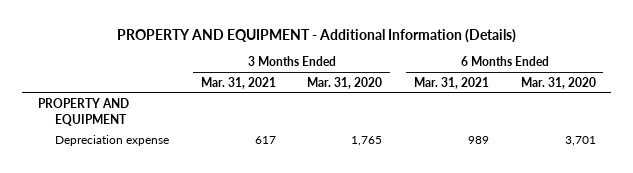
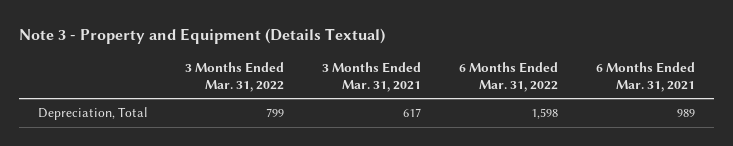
- PROPERTY AND EQUIPMENT - Additional Information (Details)
+ Note 3 - Property and Equipment (Details Textual)
- | 3 Months Ended Mar. 31, 2021 | 3 Months Ended Mar. 31, 2020 | 6 Months Ended Mar. 31, 2021 | 6 Months Ended Mar. 31, 2020
+ | 3 Months Ended Mar. 31, 2022 | 3 Months Ended Mar. 31, 2021 | 6 Months Ended Mar. 31, 2022 | 6 Months Ended Mar. 31, 2021
- PROPERTY AND EQUIPMENT
- Depreciation expense | 617 | 1,765 | 989 | 3,701
+ Depreciation, Total | 799 | 617 | 1,598 | 989

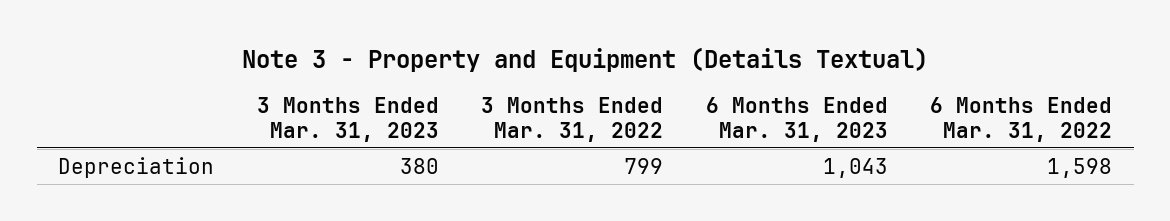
- | 3 Months Ended Mar. 31, 2022 | 3 Months Ended Mar. 31, 2021 | 6 Months Ended Mar. 31, 2022 | 6 Months Ended Mar. 31, 2021
+ | 3 Months Ended Mar. 31, 2023 | 3 Months Ended Mar. 31, 2022 | 6 Months Ended Mar. 31, 2023 | 6 Months Ended Mar. 31, 2022
- Depreciation, Total | 799 | 617 | 1,598 | 989
+ Depreciation | 380 | 799 | 1,043 | 1,598

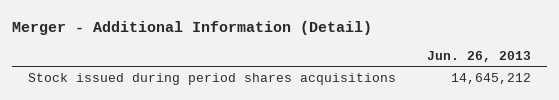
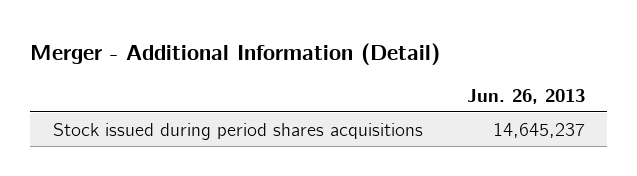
- Stock issued during period shares acquisitions | 14,645,212
+ Stock issued during period shares acquisitions | 14,645,237

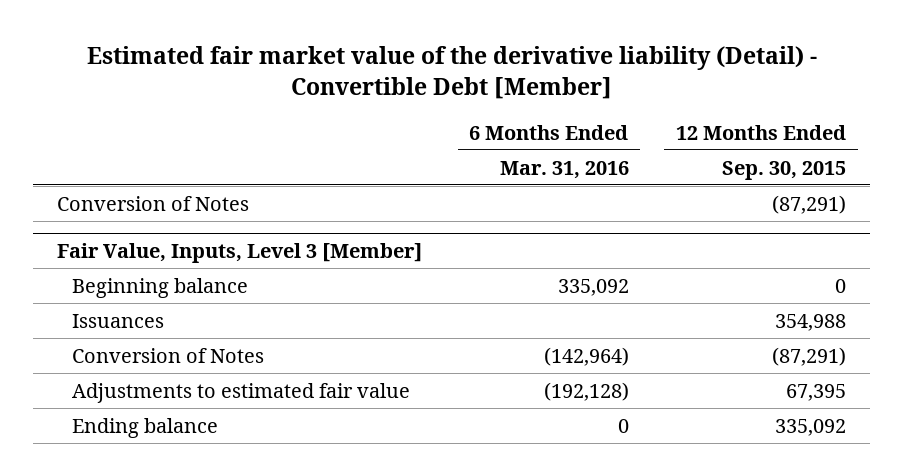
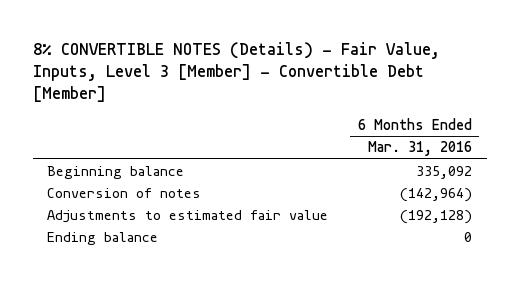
- Estimated fair market value of the derivative liability (Detail) - Convertible Debt [Member]
+ 8% CONVERTIBLE NOTES (Details) - Fair Value, Inputs, Level 3 [Member] - Convertible Debt [Member]
- | 6 Months Ended Mar. 31, 2016 | 12 Months Ended Sep. 30, 2015
+ | 6 Months Ended Mar. 31, 2016
- Conversion of Notes | | (87,291)
- Fair Value, Inputs, Level 3 [Member]
- Issuances | | 354,988
- Conversion of Notes | (142,964) | (87,291)
+ Conversion of notes | (142,964)

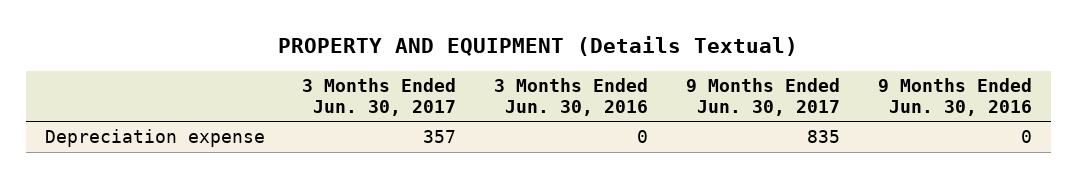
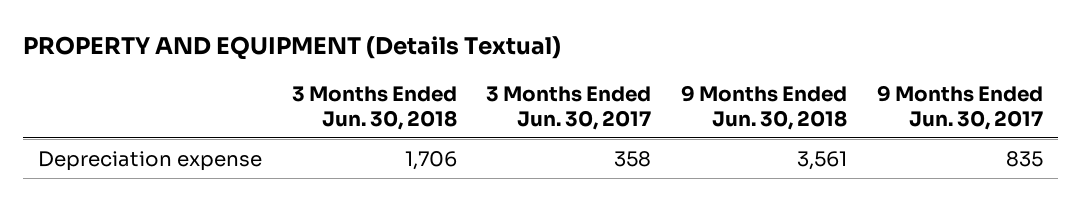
- | 3 Months Ended Jun. 30, 2017 | 3 Months Ended Jun. 30, 2016 | 9 Months Ended Jun. 30, 2017 | 9 Months Ended Jun. 30, 2016
+ | 3 Months Ended Jun. 30, 2018 | 3 Months Ended Jun. 30, 2017 | 9 Months Ended Jun. 30, 2018 | 9 Months Ended Jun. 30, 2017
- Depreciation expense | 357 | 0 | 835 | 0
+ Depreciation expense | 1,706 | 358 | 3,561 | 835

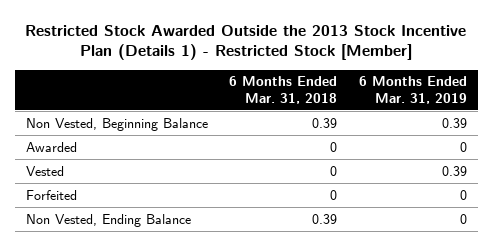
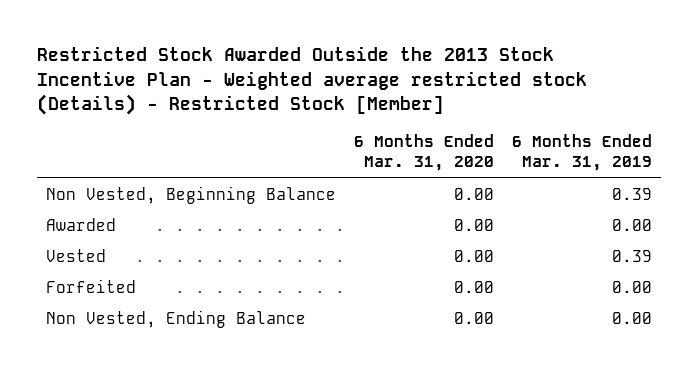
- Restricted Stock Awarded Outside the 2013 Stock Incentive Plan (Details 1) - Restricted Stock [Member]
+ Restricted Stock Awarded Outside the 2013 Stock Incentive Plan - Weighted average restricted stock (Details) - Restricted Stock [Member]
- | 6 Months Ended Mar. 31, 2018 | 6 Months Ended Mar. 31, 2019
+ | 6 Months Ended Mar. 31, 2020 | 6 Months Ended Mar. 31, 2019
- Awarded | 0 | 0
+ Awarded | 0.00 | 0.00
- Forfeited | 0 | 0
- Non Vested, Ending Balance | 0.39 | 0
+ Forfeited | 0.00 | 0.00
+ Non Vested, Ending Balance | 0.00 | 0.00

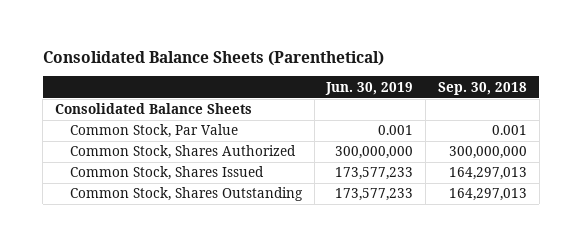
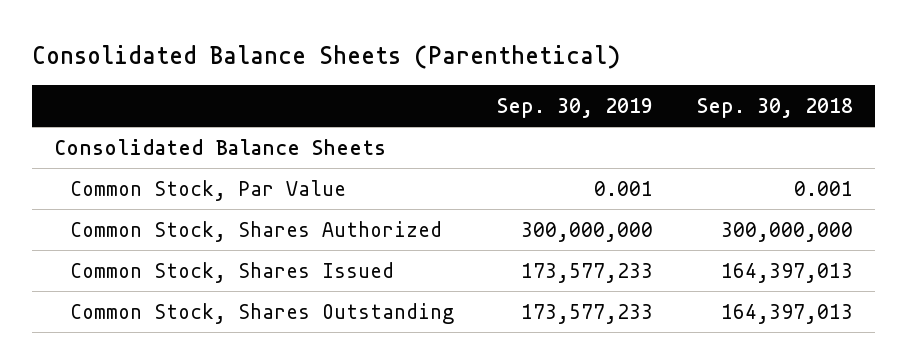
- | Jun. 30, 2019 | Sep. 30, 2018
+ | Sep. 30, 2019 | Sep. 30, 2018
- Common Stock, Shares Issued | 173,577,233 | 164,297,013
- Common Stock, Shares Outstanding | 173,577,233 | 164,297,013
+ Common Stock, Shares Issued | 173,577,233 | 164,397,013
+ Common Stock, Shares Outstanding | 173,577,233 | 164,397,013

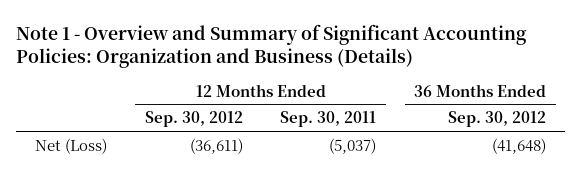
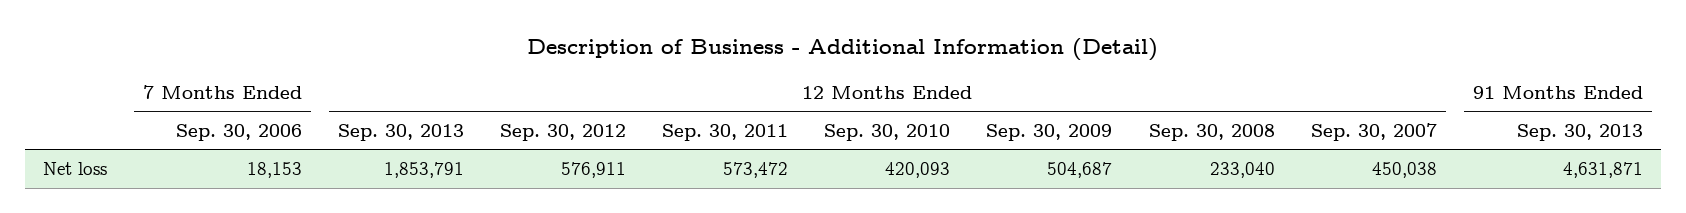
- Note 1 - Overview and Summary of Significant Accounting Policies: Organization and Business (Details)
+ Description of Business - Additional Information (Detail)
- | 12 Months Ended Sep. 30, 2012 | 12 Months Ended Sep. 30, 2011 | 36 Months Ended Sep. 30, 2012
+ | 7 Months Ended Sep. 30, 2006 | 12 Months Ended Sep. 30, 2013 | 12 Months Ended Sep. 30, 2012 | 12 Months Ended Sep. 30, 2011 | 12 Months Ended Sep. 30, 2010 | 12 Months Ended Sep. 30, 2009 | 12 Months Ended Sep. 30, 2008 | 12 Months Ended Sep. 30, 2007 | 91 Months Ended Sep. 30, 2013
- Net (Loss) | (36,611) | (5,037) | (41,648)
+ Net loss | 18,153 | 1,853,791 | 576,911 | 573,472 | 420,093 | 504,687 | 233,040 | 450,038 | 4,631,871

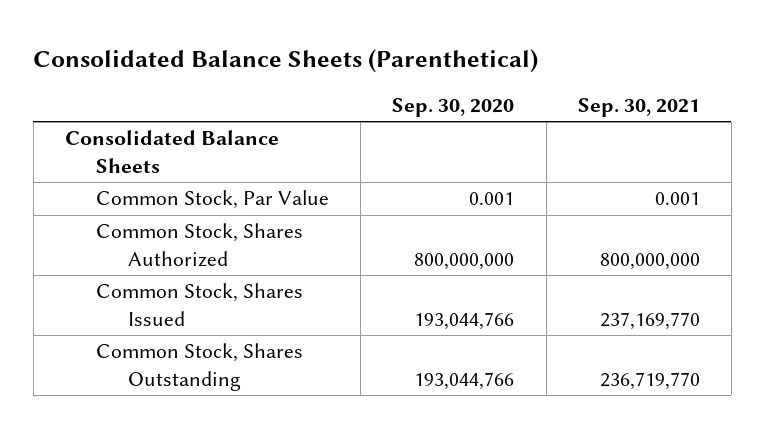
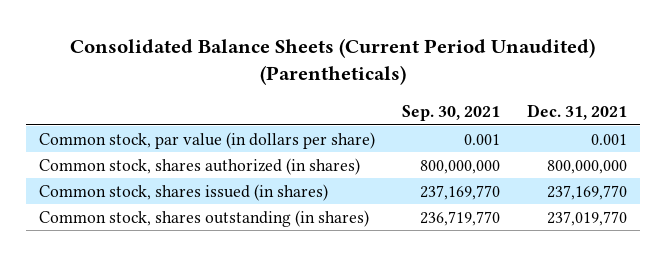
- Consolidated Balance Sheets (Parenthetical)
+ Consolidated Balance Sheets (Current Period Unaudited) (Parentheticals)
- | Sep. 30, 2020 | Sep. 30, 2021
+ | Sep. 30, 2021 | Dec. 31, 2021
- Consolidated Balance Sheets
- Common Stock, Par Value | 0.001 | 0.001
- Common Stock, Shares Authorized | 800,000,000 | 800,000,000
- Common Stock, Shares Issued | 193,044,766 | 237,169,770
- Common Stock, Shares Outstanding | 193,044,766 | 236,719,770
+ Common stock, par value (in dollars per share) | 0.001 | 0.001
+ Common stock, shares authorized (in shares) | 800,000,000 | 800,000,000
+ Common stock, shares issued (in shares) | 237,169,770 | 237,169,770
+ Common stock, shares outstanding (in shares) | 236,719,770 | 237,019,770

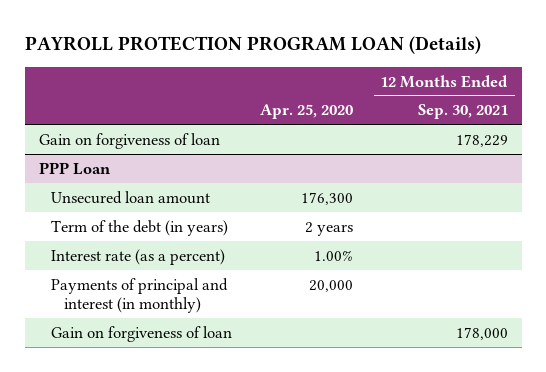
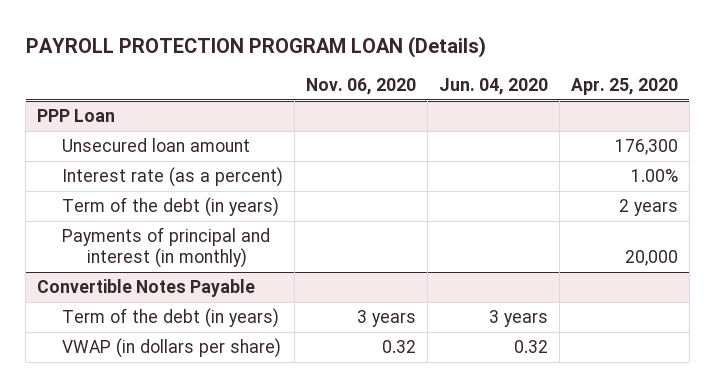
- | Apr. 25, 2020 | 12 Months Ended Sep. 30, 2021
+ | Nov. 06, 2020 | Jun. 04, 2020 | Apr. 25, 2020
- Gain on forgiveness of loan | | 178,229
@ PPP Loan
moved down: Term of the debt (in years) | | | 2 years
- Gain on forgiveness of loan | | 178,000
+ Convertible Notes Payable
+ Term of the debt (in years) | 3 years | 3 years |
+ VWAP (in dollars per share) | 0.32 | 0.32 |

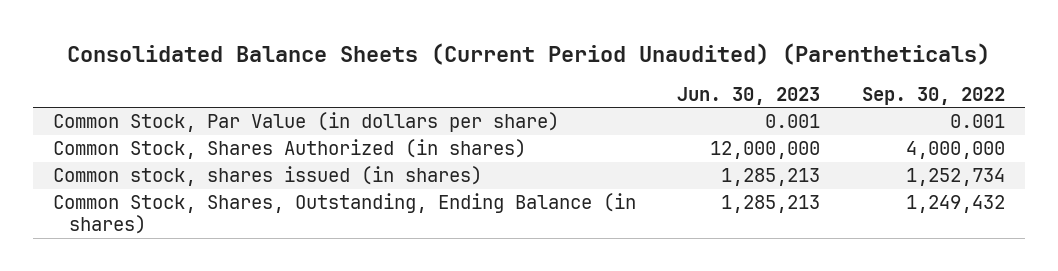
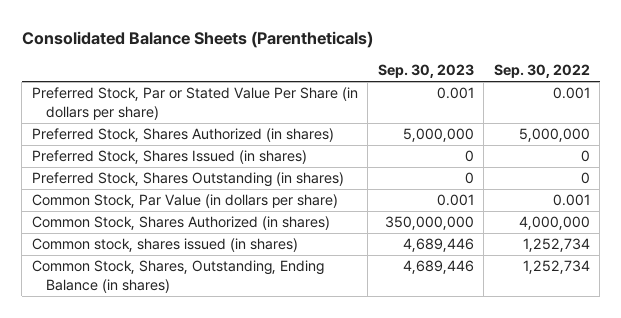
- Consolidated Balance Sheets (Current Period Unaudited) (Parentheticals)
+ Consolidated Balance Sheets (Parentheticals)
- | Jun. 30, 2023 | Sep. 30, 2022
+ | Sep. 30, 2023 | Sep. 30, 2022
+ Preferred Stock, Par or Stated Value Per Share (in dollars per share) | 0.001 | 0.001
+ Preferred Stock, Shares Authorized (in shares) | 5,000,000 | 5,000,000
+ Preferred Stock, Shares Issued (in shares) | 0 | 0
+ Preferred Stock, Shares Outstanding (in shares) | 0 | 0
- Common Stock, Shares, Outstanding, Ending Balance (in shares) | 1,285,213 | 1,249,432
+ Common Stock, Shares, Outstanding, Ending Balance (in shares) | 4,689,446 | 1,252,734

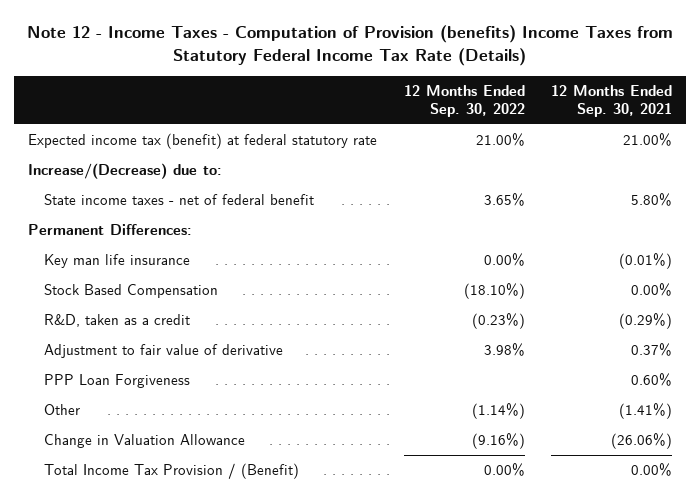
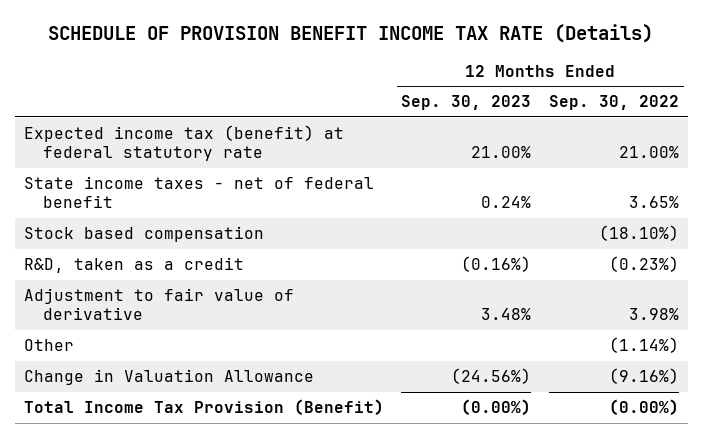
- Note 12 - Income Taxes - Computation of Provision (benefits) Income Taxes from Statutory Federal Income Tax Rate (Details)
+ SCHEDULE OF PROVISION BENEFIT INCOME TAX RATE (Details)
- | 12 Months Ended Sep. 30, 2022 | 12 Months Ended Sep. 30, 2021
+ | 12 Months Ended Sep. 30, 2023 | 12 Months Ended Sep. 30, 2022
- Increase/(Decrease) due to:
- Permanent Differences:
- Key man life insurance | 0.00% | (0.01%)
- Stock Based Compensation | (18.10%) | 0.00%
+ Stock based compensation | | (18.10%)
- PPP Loan Forgiveness | | 0.60%
- Total Income Tax Provision / (Benefit) | 0.00% | 0.00%
+ Total Income Tax Provision (Benefit) | (0.00%) | (0.00%)

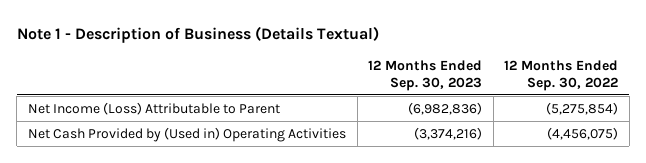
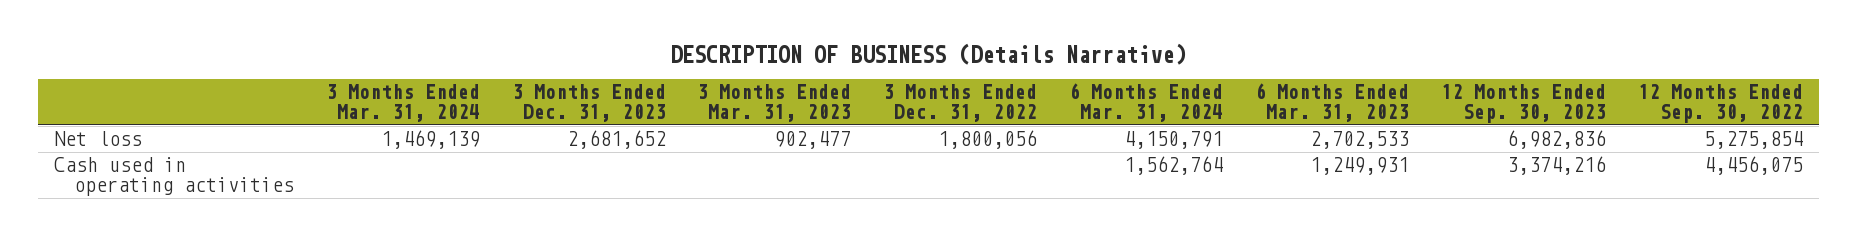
- Note 1 - Description of Business (Details Textual)
+ DESCRIPTION OF BUSINESS (Details Narrative)
- | 12 Months Ended Sep. 30, 2023 | 12 Months Ended Sep. 30, 2022
+ | 3 Months Ended Mar. 31, 2024 | 3 Months Ended Dec. 31, 2023 | 3 Months Ended Mar. 31, 2023 | 3 Months Ended Dec. 31, 2022 | 6 Months Ended Mar. 31, 2024 | 6 Months Ended Mar. 31, 2023 | 12 Months Ended Sep. 30, 2023 | 12 Months Ended Sep. 30, 2022
- Net Income (Loss) Attributable to Parent | (6,982,836) | (5,275,854)
- Net Cash Provided by (Used in) Operating Activities | (3,374,216) | (4,456,075)
+ Net loss | 1,469,139 | 2,681,652 | 902,477 | 1,800,056 | 4,150,791 | 2,702,533 | 6,982,836 | 5,275,854
+ Cash used in operating activities | | | | | 1,562,764 | 1,249,931 | 3,374,216 | 4,456,075

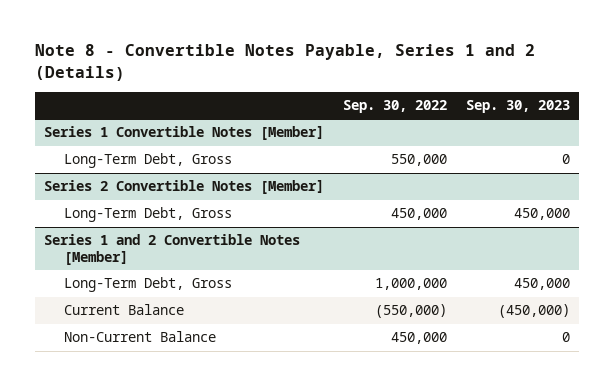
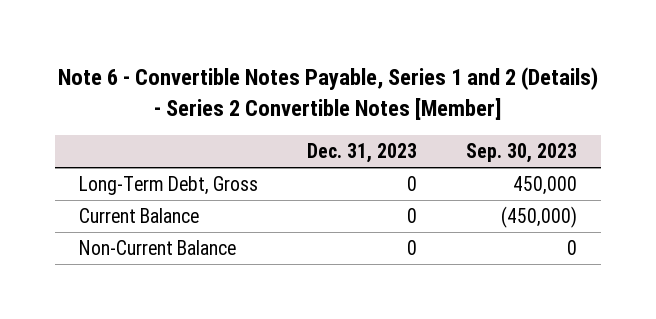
- Note 8 - Convertible Notes Payable, Series 1 and 2 (Details)
+ Note 6 - Convertible Notes Payable, Series 1 and 2 (Details) - Series 2 Convertible Notes [Member]
- | Sep. 30, 2022 | Sep. 30, 2023
+ | Dec. 31, 2023 | Sep. 30, 2023
- Series 1 Convertible Notes [Member]
- Long-Term Debt, Gross | 550,000 | 0
- Series 2 Convertible Notes [Member]
- Series 1 and 2 Convertible Notes [Member]
- Long-Term Debt, Gross | 1,000,000 | 450,000

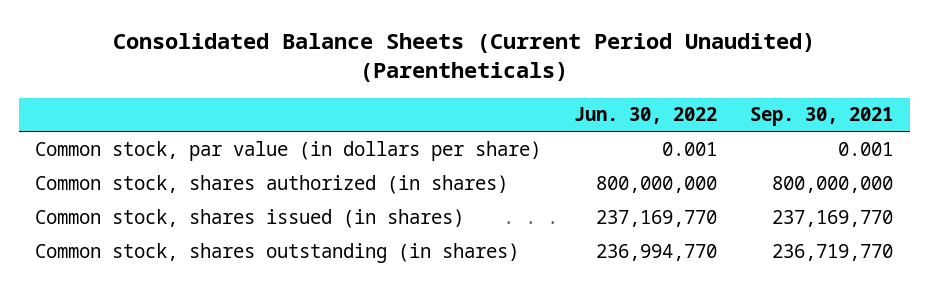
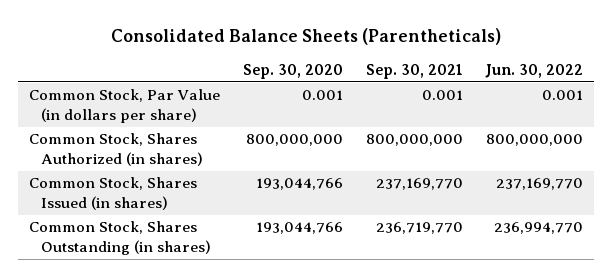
- Consolidated Balance Sheets (Current Period Unaudited) (Parentheticals)
+ Consolidated Balance Sheets (Parentheticals)
- | Jun. 30, 2022 | Sep. 30, 2021
+ | Sep. 30, 2020 | Sep. 30, 2021 | Jun. 30, 2022
- Common stock, par value (in dollars per share) | 0.001 | 0.001
- Common stock, shares authorized (in shares) | 800,000,000 | 800,000,000
- Common stock, shares issued (in shares) | 237,169,770 | 237,169,770
- Common stock, shares outstanding (in shares) | 236,994,770 | 236,719,770
+ Common Stock, Par Value (in dollars per share) | 0.001 | 0.001 | 0.001
+ Common Stock, Shares Authorized (in shares) | 800,000,000 | 800,000,000 | 800,000,000
+ Common Stock, Shares Issued (in shares) | 193,044,766 | 237,169,770 | 237,169,770
+ Common Stock, Shares Outstanding (in shares) | 193,044,766 | 236,719,770 | 236,994,770

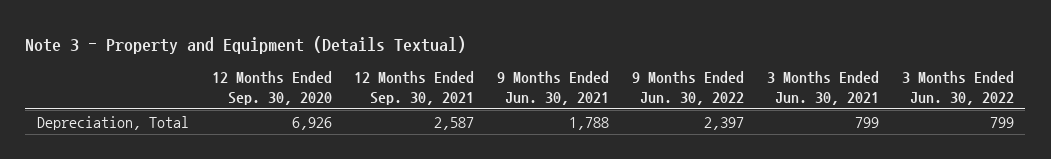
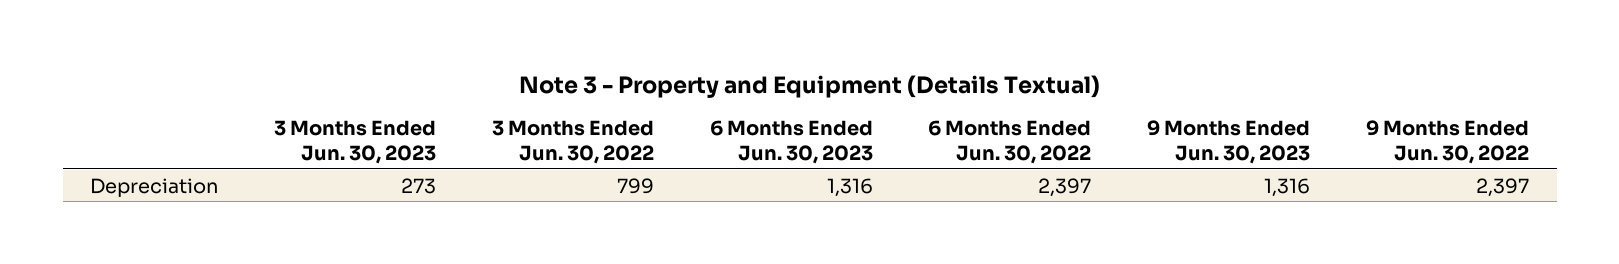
- | 12 Months Ended Sep. 30, 2020 | 12 Months Ended Sep. 30, 2021 | 9 Months Ended Jun. 30, 2021 | 9 Months Ended Jun. 30, 2022 | 3 Months Ended Jun. 30, 2021 | 3 Months Ended Jun. 30, 2022
+ | 3 Months Ended Jun. 30, 2023 | 3 Months Ended Jun. 30, 2022 | 6 Months Ended Jun. 30, 2023 | 6 Months Ended Jun. 30, 2022 | 9 Months Ended Jun. 30, 2023 | 9 Months Ended Jun. 30, 2022
- Depreciation, Total | 6,926 | 2,587 | 1,788 | 2,397 | 799 | 799
+ Depreciation | 273 | 799 | 1,316 | 2,397 | 1,316 | 2,397

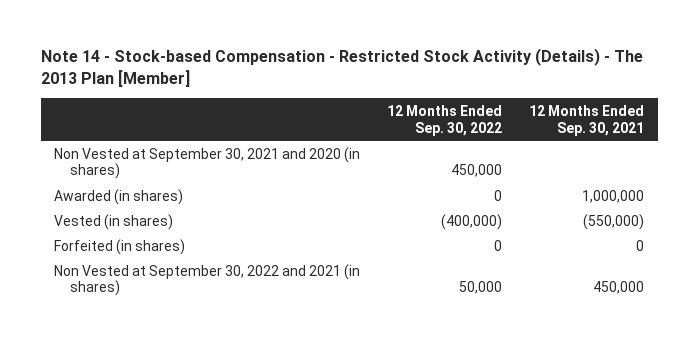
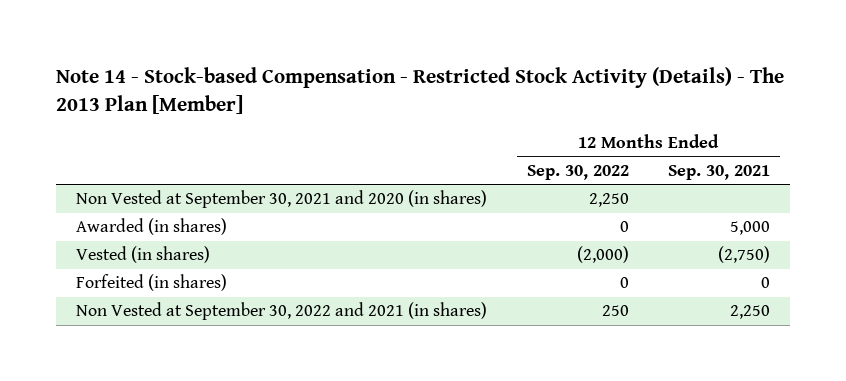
- Non Vested at September 30, 2021 and 2020 (in shares) | 450,000 |
- Awarded (in shares) | 0 | 1,000,000
- Vested (in shares) | (400,000) | (550,000)
+ Non Vested at September 30, 2021 and 2020 (in shares) | 2,250 |
+ Awarded (in shares) | 0 | 5,000
+ Vested (in shares) | (2,000) | (2,750)
- Non Vested at September 30, 2022 and 2021 (in shares) | 50,000 | 450,000
+ Non Vested at September 30, 2022 and 2021 (in shares) | 250 | 2,250

